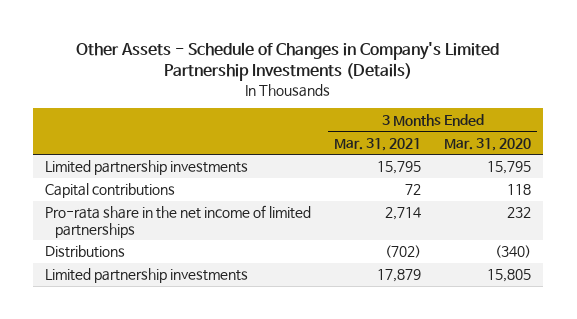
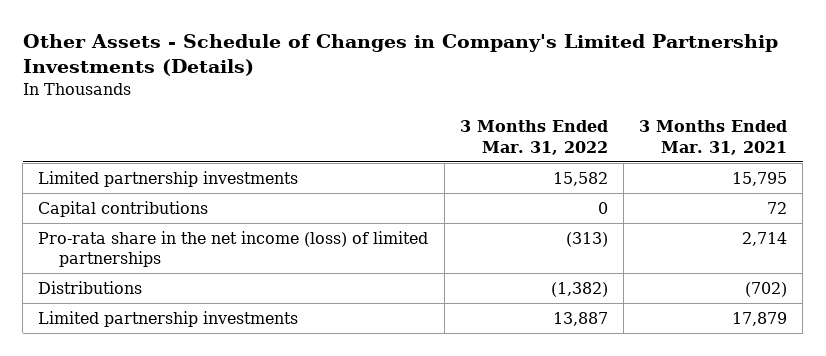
- | 3 Months Ended Mar. 31, 2021 | 3 Months Ended Mar. 31, 2020
+ | 3 Months Ended Mar. 31, 2022 | 3 Months Ended Mar. 31, 2021
- Pro-rata share in the net income of limited partnerships | 2,714 | 232
+ Pro-rata share in the net income (loss) of limited partnerships | (313) | 2,714

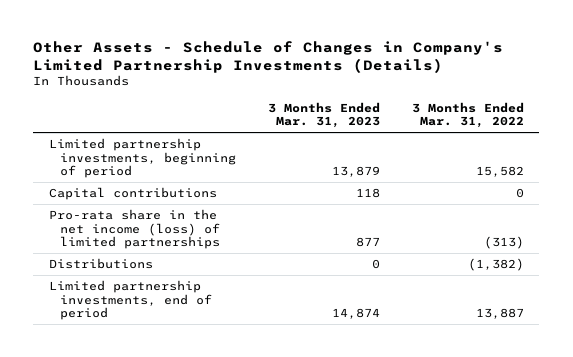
- | 3 Months Ended Mar. 31, 2022 | 3 Months Ended Mar. 31, 2021
+ | 3 Months Ended Mar. 31, 2023 | 3 Months Ended Mar. 31, 2022
- Limited partnership investments | 15,582 | 15,795
+ Limited partnership investments, beginning of period | 13,879 | 15,582
- Limited partnership investments | 13,887 | 17,879
+ Limited partnership investments, end of period | 14,874 | 13,887

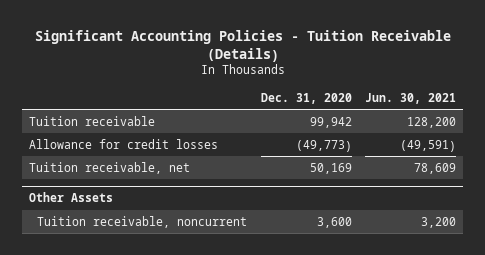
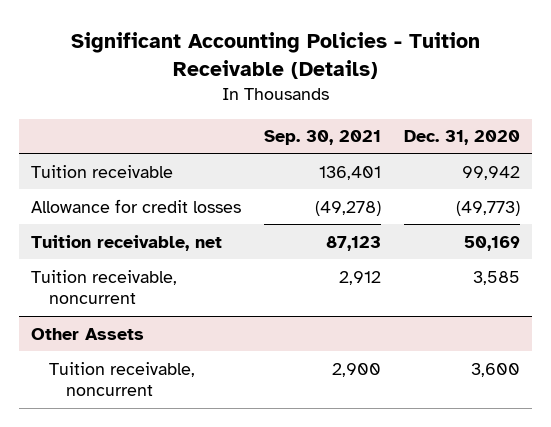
- | Dec. 31, 2020 | Jun. 30, 2021
+ | Sep. 30, 2021 | Dec. 31, 2020
+ Tuition receivable, noncurrent | 2,912 | 3,585

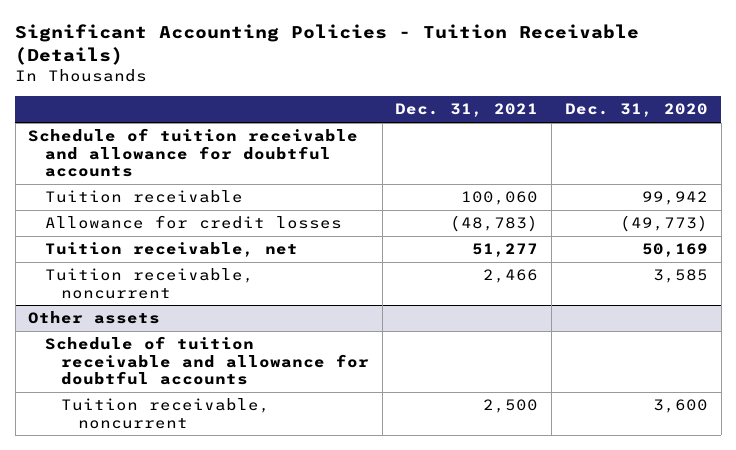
- | Sep. 30, 2021 | Dec. 31, 2020
+ | Dec. 31, 2021 | Dec. 31, 2020
+ Schedule of tuition receivable and allowance for doubtful accounts
- Other Assets
+ Other assets
+ Schedule of tuition receivable and allowance for doubtful accounts

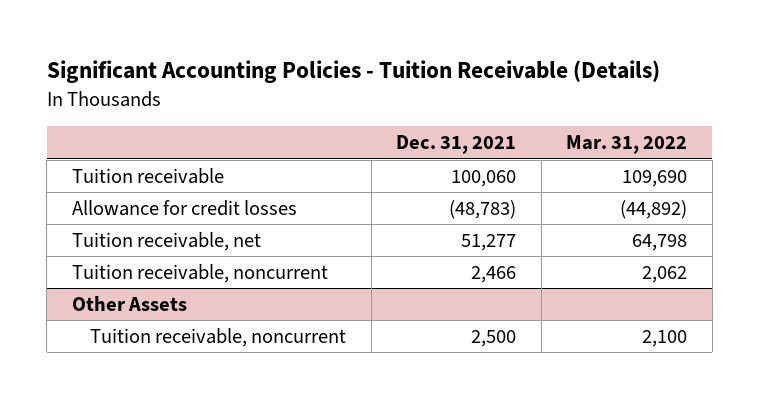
- | Dec. 31, 2021 | Dec. 31, 2020
+ | Dec. 31, 2021 | Mar. 31, 2022
- Schedule of tuition receivable and allowance for doubtful accounts
- Other assets
- Schedule of tuition receivable and allowance for doubtful accounts
+ Other Assets

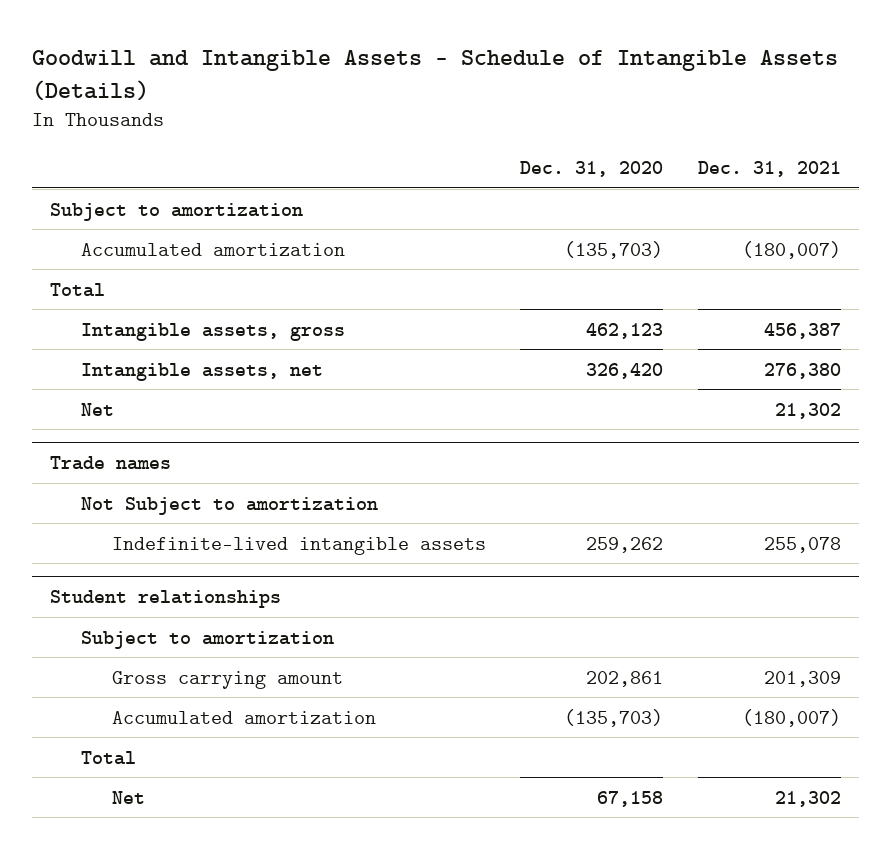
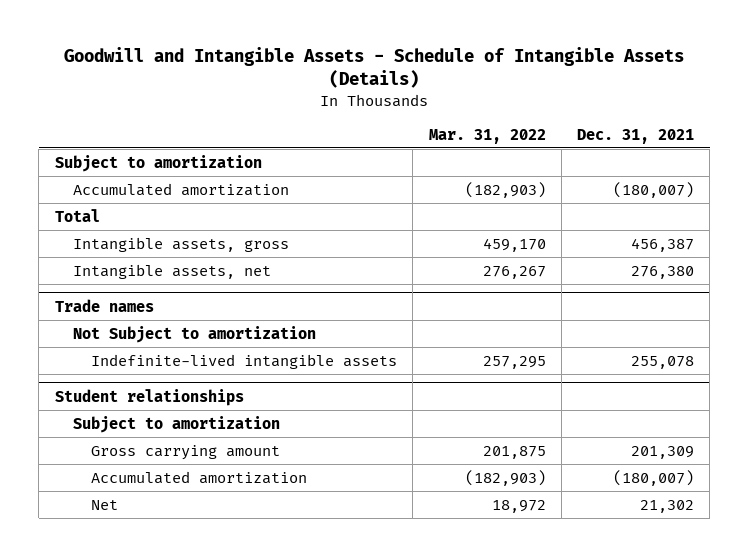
- | Dec. 31, 2020 | Dec. 31, 2021
+ | Mar. 31, 2022 | Dec. 31, 2021
- Net | | 21,302
@ Student relationships
- Total

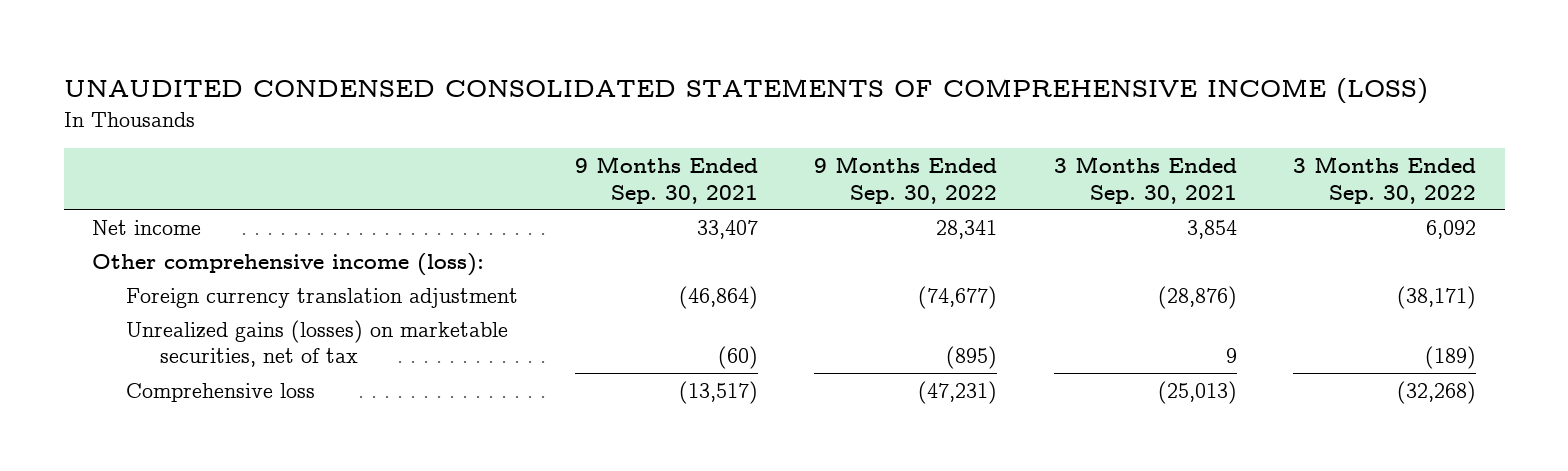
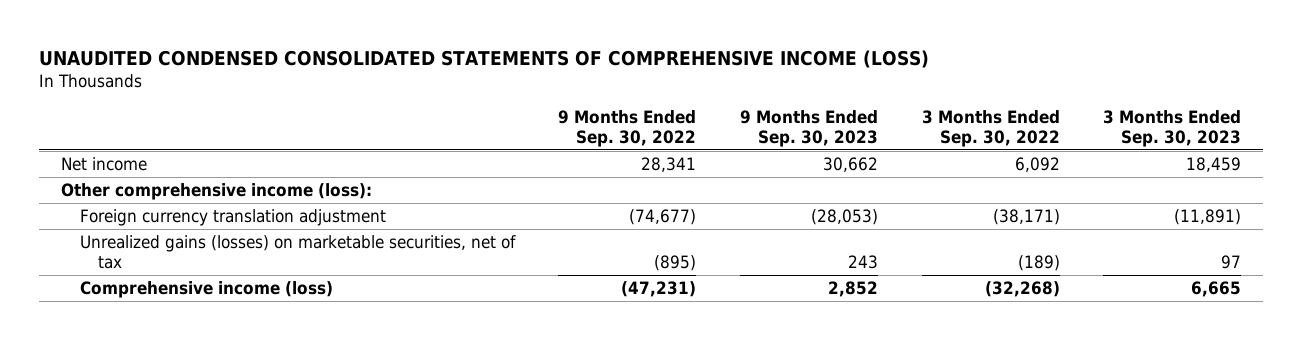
- | 9 Months Ended Sep. 30, 2021 | 9 Months Ended Sep. 30, 2022 | 3 Months Ended Sep. 30, 2021 | 3 Months Ended Sep. 30, 2022
+ | 9 Months Ended Sep. 30, 2022 | 9 Months Ended Sep. 30, 2023 | 3 Months Ended Sep. 30, 2022 | 3 Months Ended Sep. 30, 2023
- Comprehensive loss | (13,517) | (47,231) | (25,013) | (32,268)
+ Comprehensive income (loss) | (47,231) | 2,852 | (32,268) | 6,665

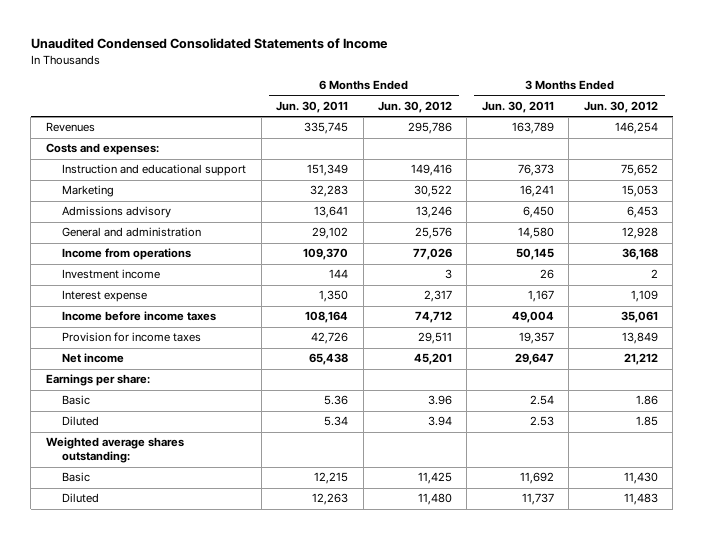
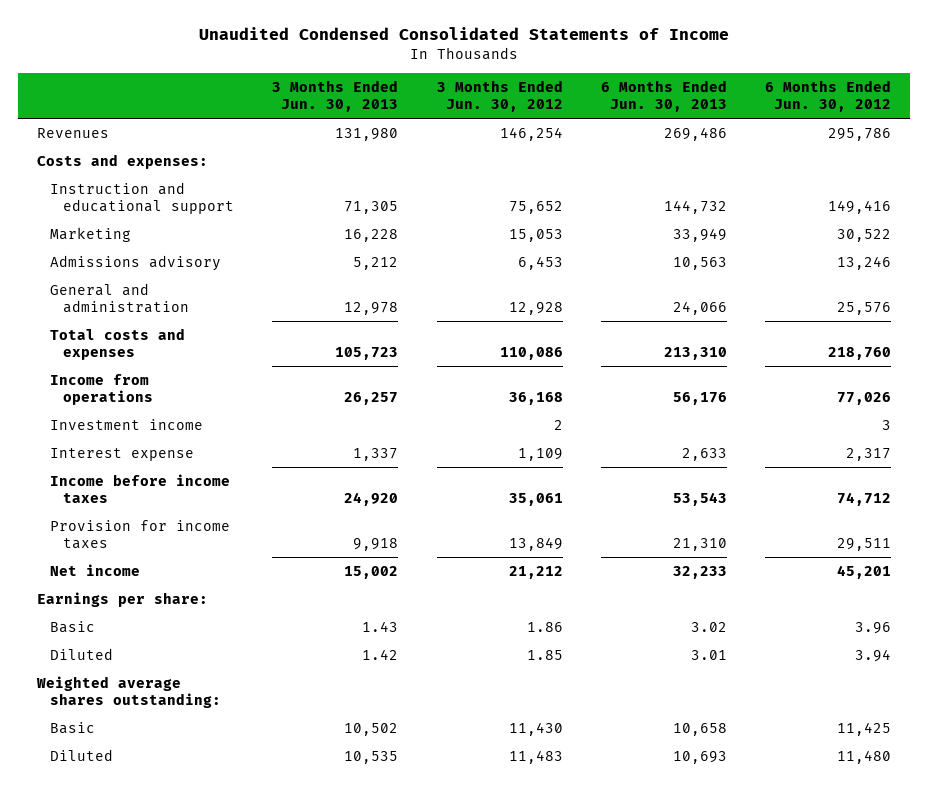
- | 6 Months Ended Jun. 30, 2011 | 6 Months Ended Jun. 30, 2012 | 3 Months Ended Jun. 30, 2011 | 3 Months Ended Jun. 30, 2012
+ | 3 Months Ended Jun. 30, 2013 | 3 Months Ended Jun. 30, 2012 | 6 Months Ended Jun. 30, 2013 | 6 Months Ended Jun. 30, 2012
+ Total costs and expenses | 105,723 | 110,086 | 213,310 | 218,760

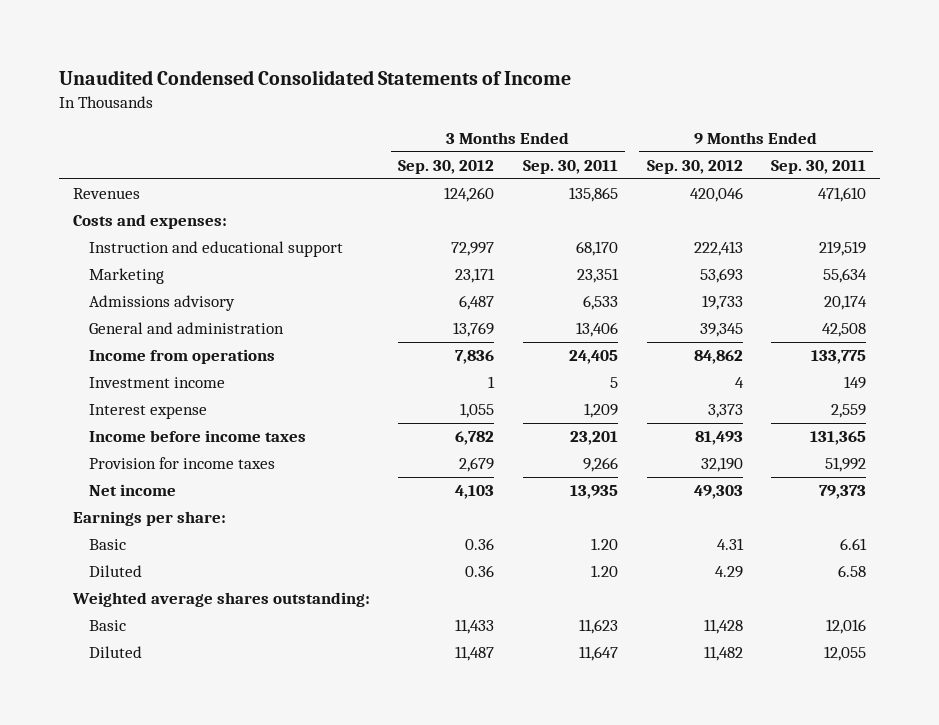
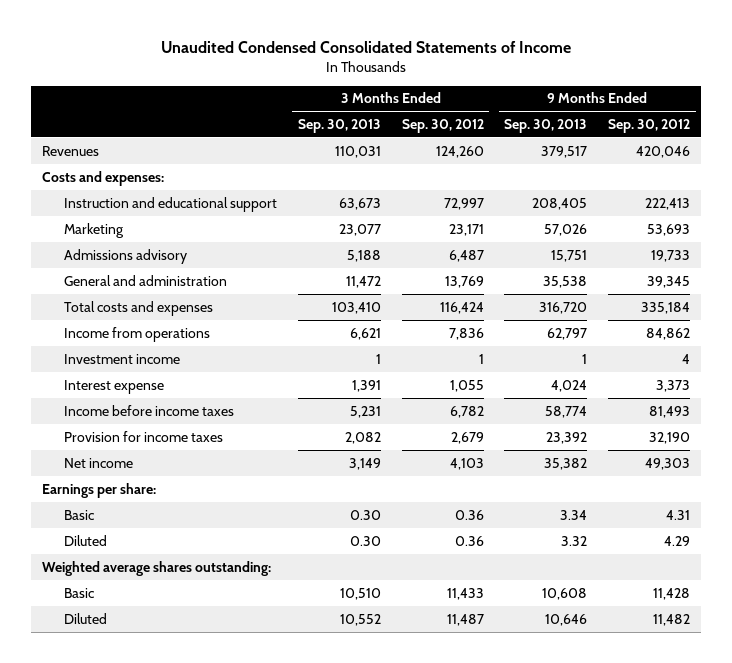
- | 3 Months Ended Sep. 30, 2012 | 3 Months Ended Sep. 30, 2011 | 9 Months Ended Sep. 30, 2012 | 9 Months Ended Sep. 30, 2011
+ | 3 Months Ended Sep. 30, 2013 | 3 Months Ended Sep. 30, 2012 | 9 Months Ended Sep. 30, 2013 | 9 Months Ended Sep. 30, 2012
+ Total costs and expenses | 103,410 | 116,424 | 316,720 | 335,184

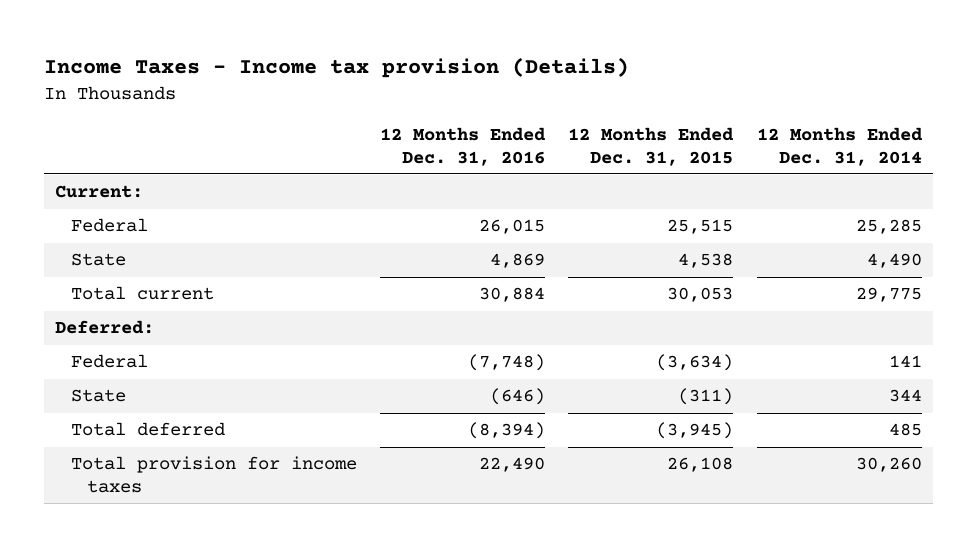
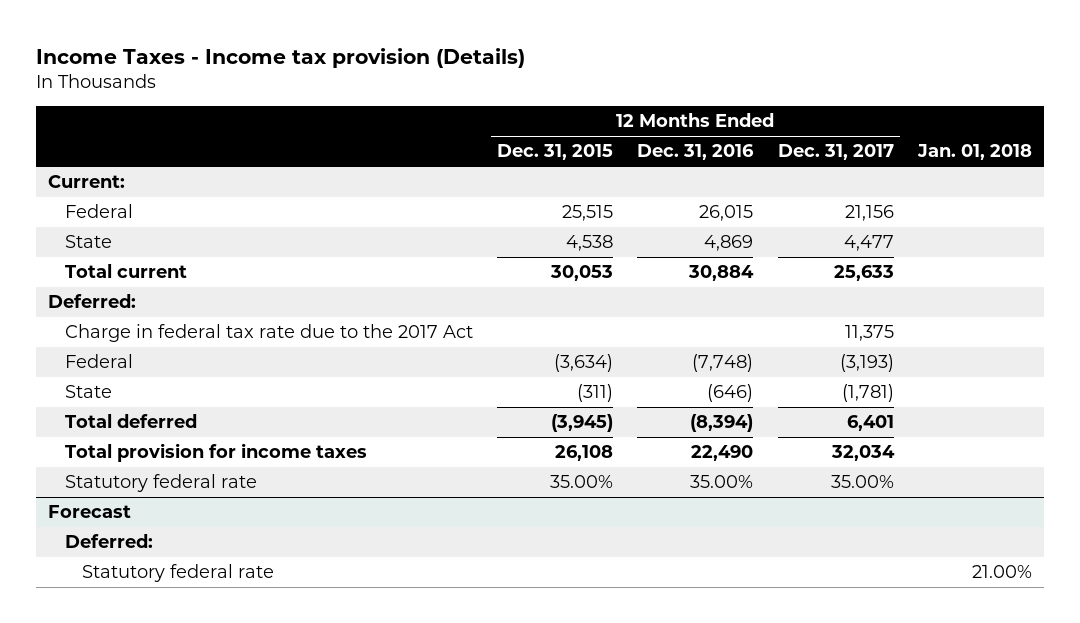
- | 12 Months Ended Dec. 31, 2016 | 12 Months Ended Dec. 31, 2015 | 12 Months Ended Dec. 31, 2014
+ | 12 Months Ended Dec. 31, 2015 | 12 Months Ended Dec. 31, 2016 | 12 Months Ended Dec. 31, 2017 | Jan. 01, 2018
+ Charge in federal tax rate due to the 2017 Act | | | 11,375 |
+ Statutory federal rate | 35.00% | 35.00% | 35.00% |
+ Forecast
+ Deferred:
+ Statutory federal rate | | | | 21.00%

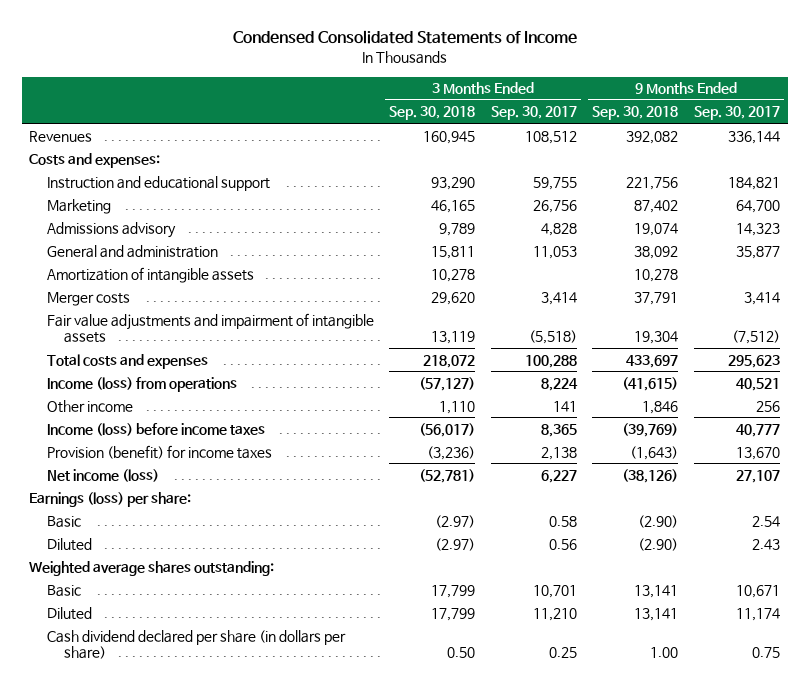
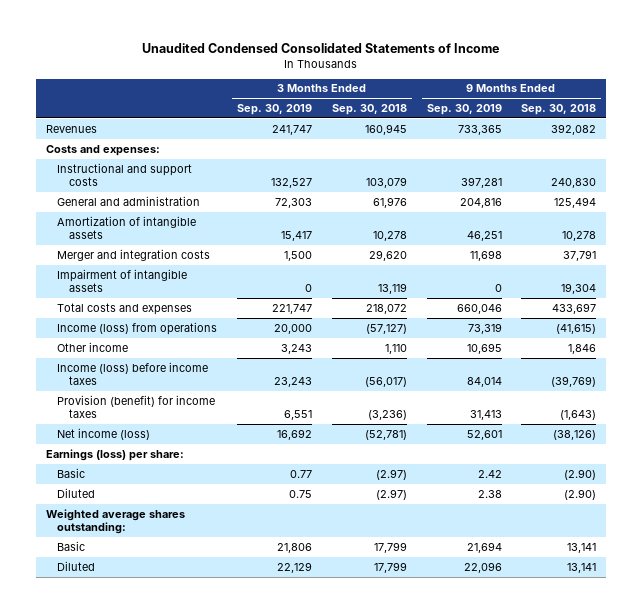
- Condensed Consolidated Statements of Income
+ Unaudited Condensed Consolidated Statements of Income
- | 3 Months Ended Sep. 30, 2018 | 3 Months Ended Sep. 30, 2017 | 9 Months Ended Sep. 30, 2018 | 9 Months Ended Sep. 30, 2017
+ | 3 Months Ended Sep. 30, 2019 | 3 Months Ended Sep. 30, 2018 | 9 Months Ended Sep. 30, 2019 | 9 Months Ended Sep. 30, 2018
- Instruction and educational support | 93,290 | 59,755 | 221,756 | 184,821
- Marketing | 46,165 | 26,756 | 87,402 | 64,700
- Admissions advisory | 9,789 | 4,828 | 19,074 | 14,323
- General and administration | 15,811 | 11,053 | 38,092 | 35,877
+ Instructional and support costs | 132,527 | 103,079 | 397,281 | 240,830
+ General and administration | 72,303 | 61,976 | 204,816 | 125,494
- Merger costs | 29,620 | 3,414 | 37,791 | 3,414
- Fair value adjustments and impairment of intangible assets | 13,119 | (5,518) | 19,304 | (7,512)
+ Merger and integration costs | 1,500 | 29,620 | 11,698 | 37,791
+ Impairment of intangible assets | 0 | 13,119 | 0 | 19,304
- Cash dividend declared per share (in dollars per share) | 0.50 | 0.25 | 1.00 | 0.75

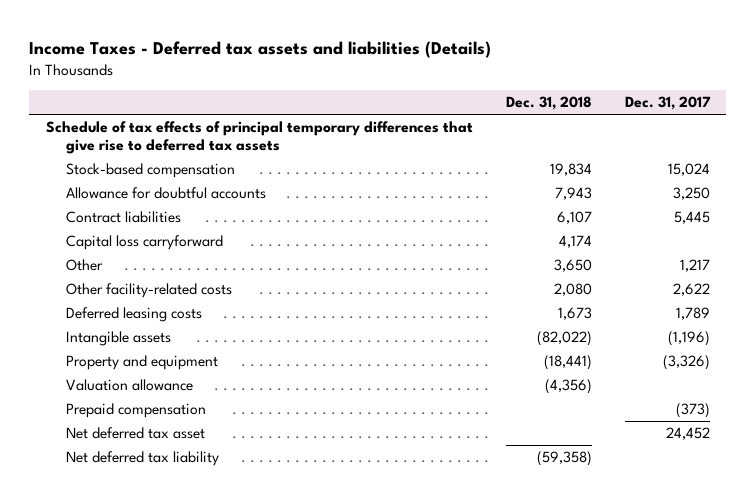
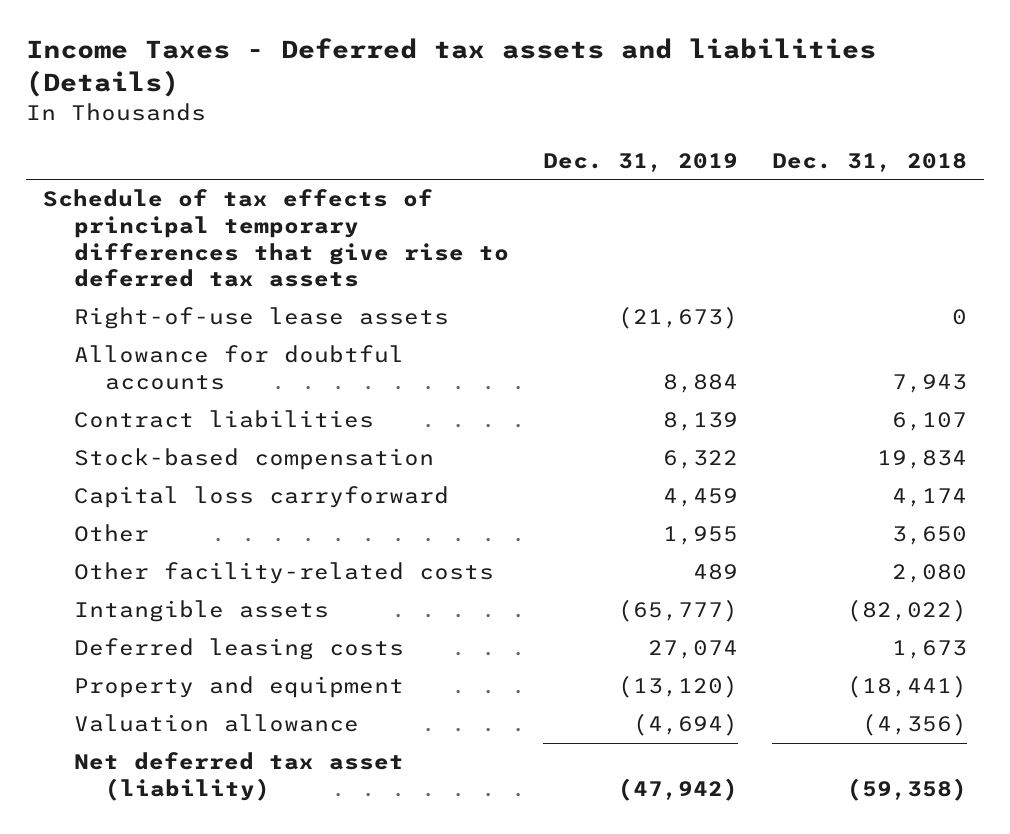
- | Dec. 31, 2018 | Dec. 31, 2017
+ | Dec. 31, 2019 | Dec. 31, 2018
+ Right-of-use lease assets | (21,673) | 0
moved down: Stock-based compensation | 6,322 | 19,834
moved down: Deferred leasing costs | 27,074 | 1,673
- Prepaid compensation | | (373)
- Net deferred tax asset | | 24,452
- Net deferred tax liability | (59,358) |
+ Net deferred tax asset (liability) | (47,942) | (59,358)

